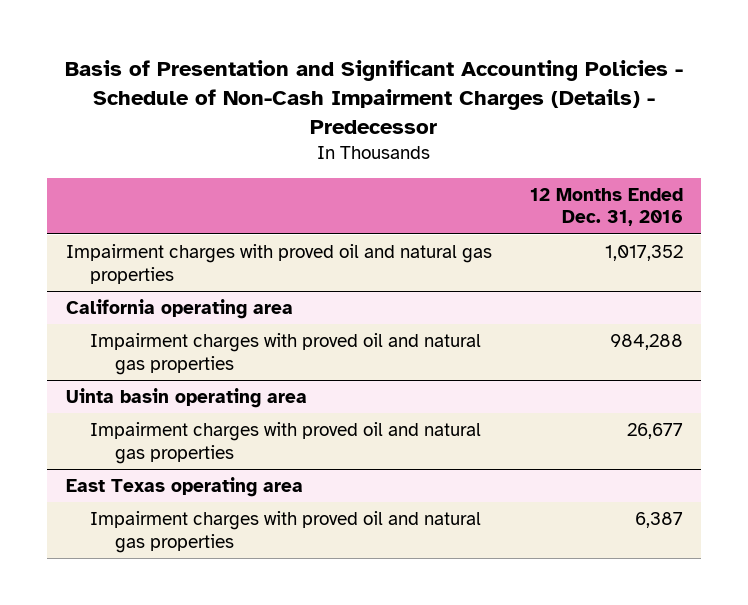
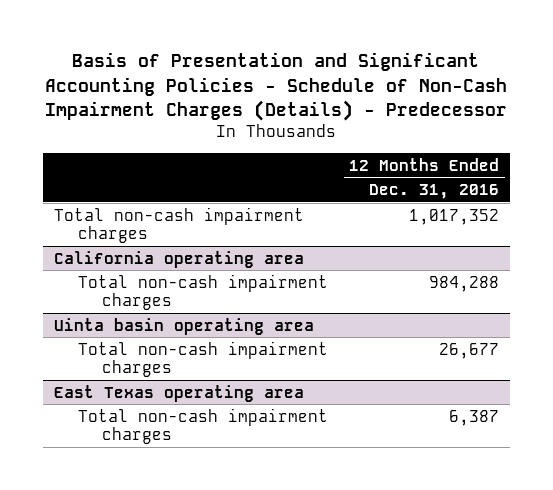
- Impairment charges with proved oil and natural gas properties | 1,017,352
+ Total non-cash impairment charges | 1,017,352
@ California operating area
- Impairment charges with proved oil and natural gas properties | 984,288
+ Total non-cash impairment charges | 984,288
@ Uinta basin operating area
- Impairment charges with proved oil and natural gas properties | 26,677
+ Total non-cash impairment charges | 26,677
@ East Texas operating area
- Impairment charges with proved oil and natural gas properties | 6,387
+ Total non-cash impairment charges | 6,387

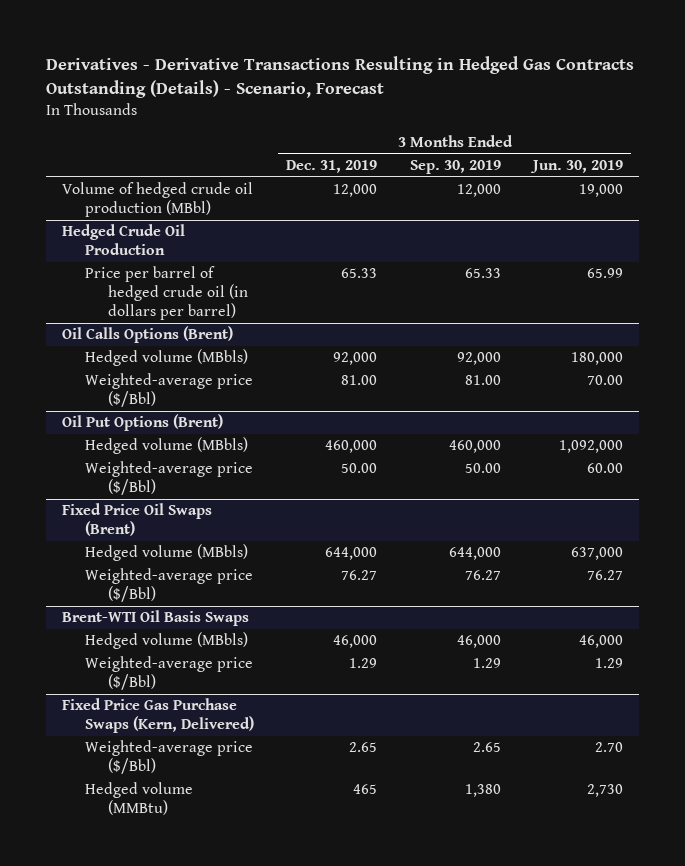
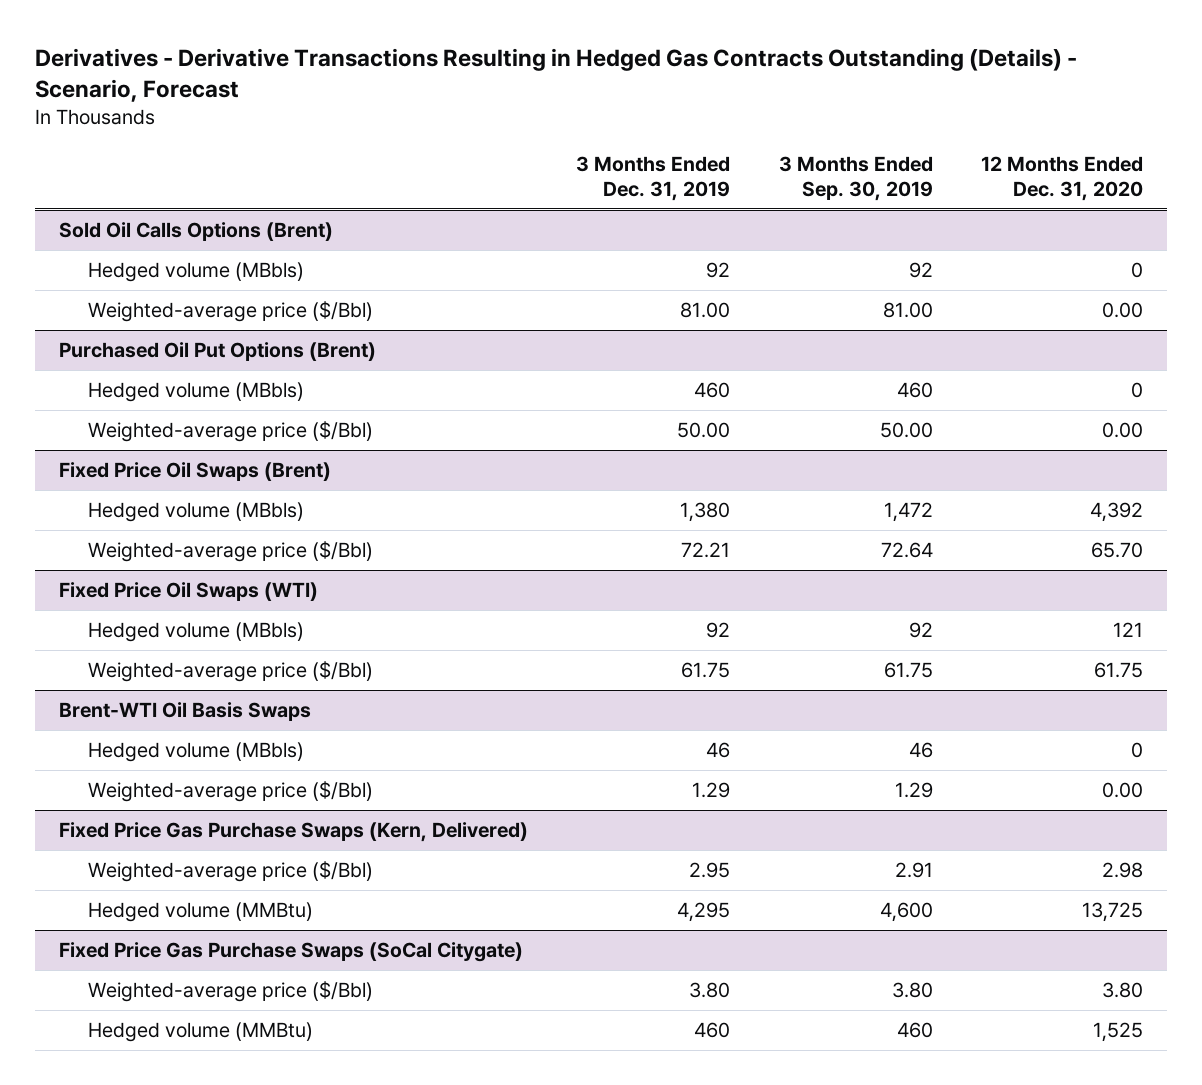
- | 3 Months Ended Dec. 31, 2019 | 3 Months Ended Sep. 30, 2019 | 3 Months Ended Jun. 30, 2019
+ | 3 Months Ended Dec. 31, 2019 | 3 Months Ended Sep. 30, 2019 | 12 Months Ended Dec. 31, 2020
- Volume of hedged crude oil production (MBbl) | 12,000 | 12,000 | 19,000
- Hedged Crude Oil Production
- Price per barrel of hedged crude oil (in dollars per barrel) | 65.33 | 65.33 | 65.99
- Oil Calls Options (Brent)
- Hedged volume (MBbls) | 92,000 | 92,000 | 180,000
+ Sold Oil Calls Options (Brent)
+ Hedged volume (MBbls) | 92 | 92 | 0
- Oil Put Options (Brent)
- Hedged volume (MBbls) | 460,000 | 460,000 | 1,092,000
+ Purchased Oil Put Options (Brent)
+ Hedged volume (MBbls) | 460 | 460 | 0
@ Fixed Price Oil Swaps (Brent)
- Hedged volume (MBbls) | 644,000 | 644,000 | 637,000
- Weighted-average price ($/Bbl) | 76.27 | 76.27 | 76.27
+ Hedged volume (MBbls) | 1,380 | 1,472 | 4,392
+ Weighted-average price ($/Bbl) | 72.21 | 72.64 | 65.70
+ Fixed Price Oil Swaps (WTI)
+ Hedged volume (MBbls) | 92 | 92 | 121
+ Weighted-average price ($/Bbl) | 61.75 | 61.75 | 61.75
@ Brent-WTI Oil Basis Swaps
- Hedged volume (MBbls) | 46,000 | 46,000 | 46,000
+ Hedged volume (MBbls) | 46 | 46 | 0
@ Fixed Price Gas Purchase Swaps (Kern, Delivered)
- Weighted-average price ($/Bbl) | 2.65 | 2.65 | 2.70
- Hedged volume (MMBtu) | 465 | 1,380 | 2,730
+ Weighted-average price ($/Bbl) | 2.95 | 2.91 | 2.98
+ Hedged volume (MMBtu) | 4,295 | 4,600 | 13,725
+ Fixed Price Gas Purchase Swaps (SoCal Citygate)
+ Weighted-average price ($/Bbl) | 3.80 | 3.80 | 3.80
+ Hedged volume (MMBtu) | 460 | 460 | 1,525

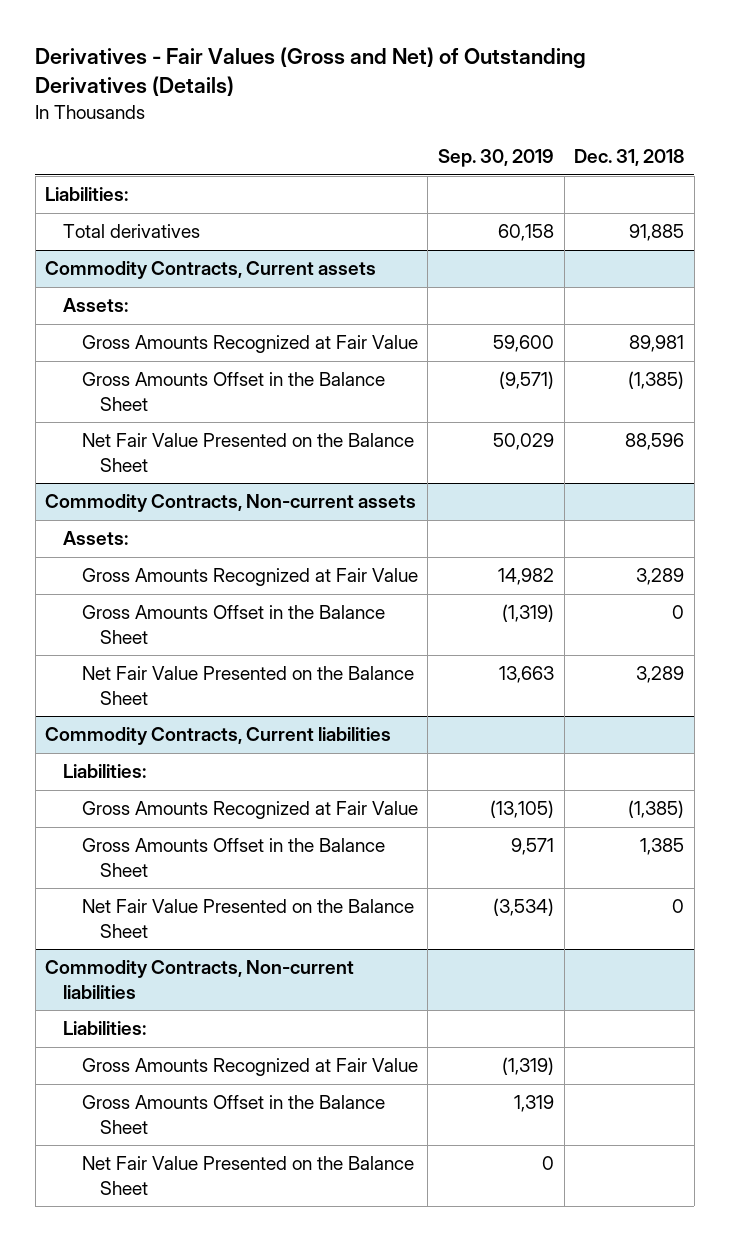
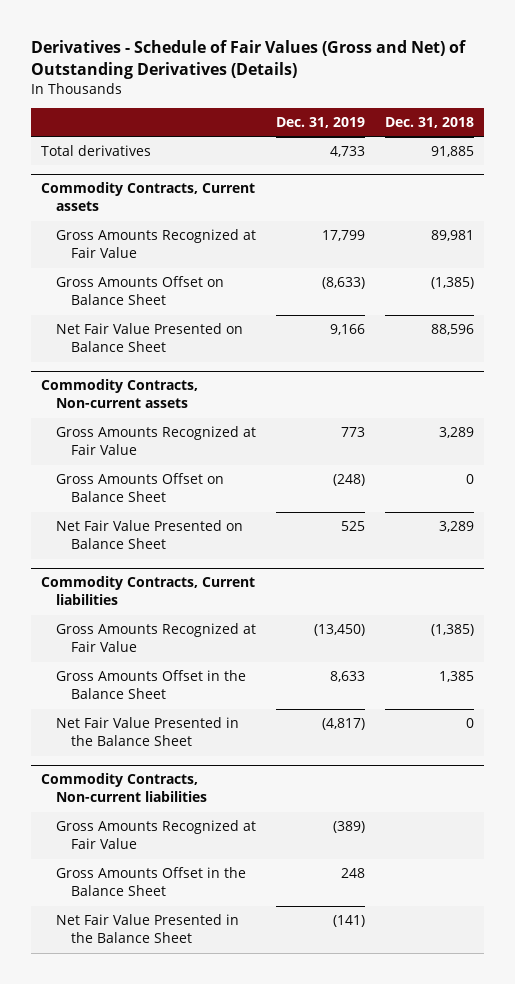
- Derivatives - Fair Values (Gross and Net) of Outstanding Derivatives (Details)
+ Derivatives - Schedule of Fair Values (Gross and Net) of Outstanding Derivatives (Details)
- | Sep. 30, 2019 | Dec. 31, 2018
+ | Dec. 31, 2019 | Dec. 31, 2018
- Liabilities:
@ Commodity Contracts, Current assets
- Assets:
- Gross Amounts Offset in the Balance Sheet | (9,571) | (1,385)
- Net Fair Value Presented on the Balance Sheet | 50,029 | 88,596
+ Gross Amounts Offset on Balance Sheet | (8,633) | (1,385)
+ Net Fair Value Presented on Balance Sheet | 9,166 | 88,596
@ Commodity Contracts, Non-current assets
- Assets:
- Gross Amounts Offset in the Balance Sheet | (1,319) | 0
- Net Fair Value Presented on the Balance Sheet | 13,663 | 3,289
+ Gross Amounts Offset on Balance Sheet | (248) | 0
+ Net Fair Value Presented on Balance Sheet | 525 | 3,289
@ Commodity Contracts, Current liabilities
- Liabilities:
- Net Fair Value Presented on the Balance Sheet | (3,534) | 0
+ Net Fair Value Presented in the Balance Sheet | (4,817) | 0
@ Commodity Contracts, Non-current liabilities
- Liabilities:
- Net Fair Value Presented on the Balance Sheet | 0 |
+ Net Fair Value Presented in the Balance Sheet | (141) |

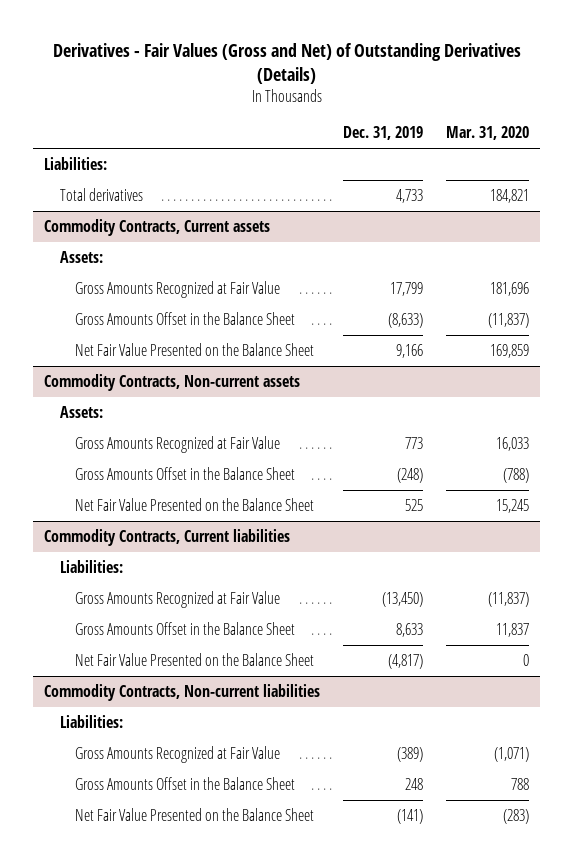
- Derivatives - Schedule of Fair Values (Gross and Net) of Outstanding Derivatives (Details)
+ Derivatives - Fair Values (Gross and Net) of Outstanding Derivatives (Details)
- | Dec. 31, 2019 | Dec. 31, 2018
+ | Dec. 31, 2019 | Mar. 31, 2020
+ Liabilities:
@ Commodity Contracts, Current assets
+ Assets:
- Gross Amounts Offset on Balance Sheet | (8,633) | (1,385)
- Net Fair Value Presented on Balance Sheet | 9,166 | 88,596
+ Gross Amounts Offset in the Balance Sheet | (8,633) | (11,837)
+ Net Fair Value Presented on the Balance Sheet | 9,166 | 169,859
@ Commodity Contracts, Non-current assets
+ Assets:
- Gross Amounts Offset on Balance Sheet | (248) | 0
- Net Fair Value Presented on Balance Sheet | 525 | 3,289
+ Gross Amounts Offset in the Balance Sheet | (248) | (788)
+ Net Fair Value Presented on the Balance Sheet | 525 | 15,245
@ Commodity Contracts, Current liabilities
+ Liabilities:
- Net Fair Value Presented in the Balance Sheet | (4,817) | 0
+ Net Fair Value Presented on the Balance Sheet | (4,817) | 0
@ Commodity Contracts, Non-current liabilities
+ Liabilities:
- Net Fair Value Presented in the Balance Sheet | (141) |
+ Net Fair Value Presented on the Balance Sheet | (141) | (283)

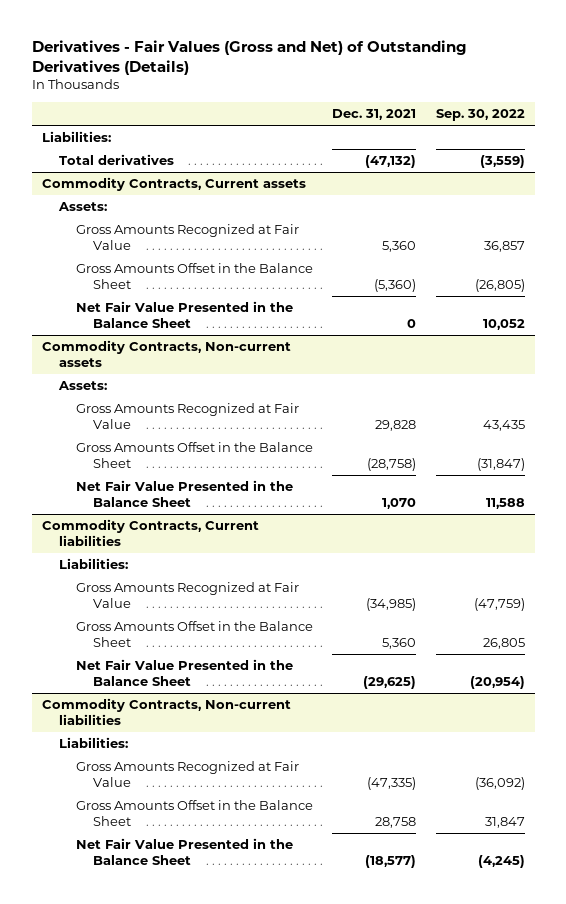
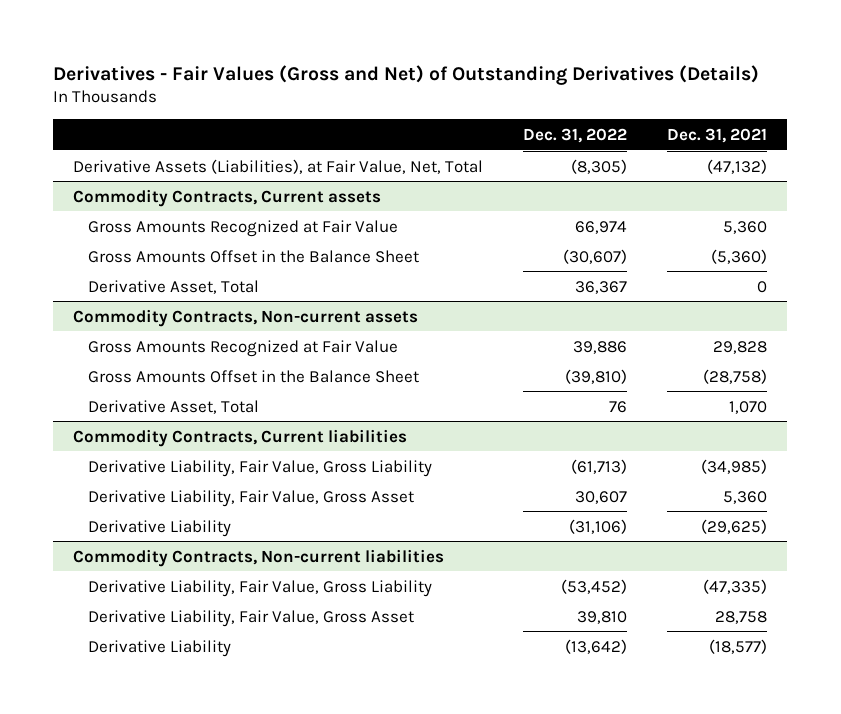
- | Dec. 31, 2021 | Sep. 30, 2022
+ | Dec. 31, 2022 | Dec. 31, 2021
- Liabilities:
- Total derivatives | (47,132) | (3,559)
+ Derivative Assets (Liabilities), at Fair Value, Net, Total | (8,305) | (47,132)
@ Commodity Contracts, Current assets
- Assets:
- Net Fair Value Presented in the Balance Sheet | 0 | 10,052
+ Derivative Asset, Total | 36,367 | 0
@ Commodity Contracts, Non-current assets
- Assets:
- Net Fair Value Presented in the Balance Sheet | 1,070 | 11,588
+ Derivative Asset, Total | 76 | 1,070
@ Commodity Contracts, Current liabilities
- Liabilities:
- Gross Amounts Recognized at Fair Value | (34,985) | (47,759)
- Gross Amounts Offset in the Balance Sheet | 5,360 | 26,805
- Net Fair Value Presented in the Balance Sheet | (29,625) | (20,954)
+ Derivative Liability, Fair Value, Gross Liability | (61,713) | (34,985)
+ Derivative Liability, Fair Value, Gross Asset | 30,607 | 5,360
+ Derivative Liability | (31,106) | (29,625)
@ Commodity Contracts, Non-current liabilities
- Liabilities:
- Gross Amounts Recognized at Fair Value | (47,335) | (36,092)
- Gross Amounts Offset in the Balance Sheet | 28,758 | 31,847
- Net Fair Value Presented in the Balance Sheet | (18,577) | (4,245)
+ Derivative Liability, Fair Value, Gross Liability | (53,452) | (47,335)
+ Derivative Liability, Fair Value, Gross Asset | 39,810 | 28,758
+ Derivative Liability | (13,642) | (18,577)

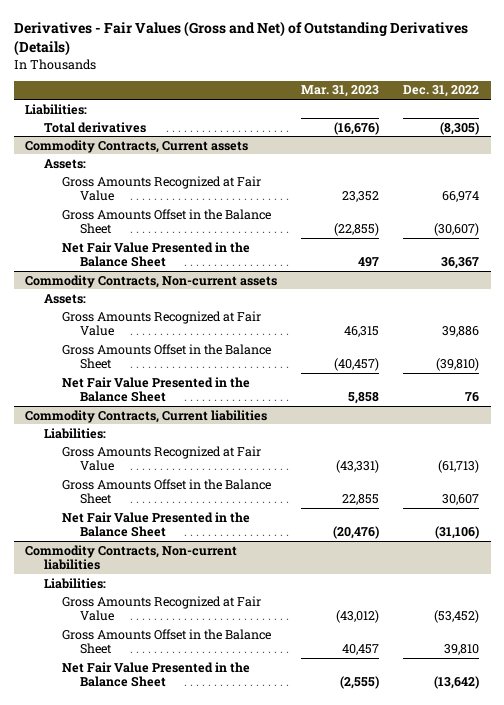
- | Dec. 31, 2022 | Dec. 31, 2021
+ | Mar. 31, 2023 | Dec. 31, 2022
- Derivative Assets (Liabilities), at Fair Value, Net, Total | (8,305) | (47,132)
+ Liabilities:
+ Total derivatives | (16,676) | (8,305)
@ Commodity Contracts, Current assets
+ Assets:
- Derivative Asset, Total | 36,367 | 0
+ Net Fair Value Presented in the Balance Sheet | 497 | 36,367
@ Commodity Contracts, Non-current assets
+ Assets:
- Derivative Asset, Total | 76 | 1,070
+ Net Fair Value Presented in the Balance Sheet | 5,858 | 76
@ Commodity Contracts, Current liabilities
- Derivative Liability, Fair Value, Gross Liability | (61,713) | (34,985)
- Derivative Liability, Fair Value, Gross Asset | 30,607 | 5,360
- Derivative Liability | (31,106) | (29,625)
+ Liabilities:
+ Gross Amounts Recognized at Fair Value | (43,331) | (61,713)
+ Gross Amounts Offset in the Balance Sheet | 22,855 | 30,607
+ Net Fair Value Presented in the Balance Sheet | (20,476) | (31,106)
@ Commodity Contracts, Non-current liabilities
- Derivative Liability, Fair Value, Gross Liability | (53,452) | (47,335)
- Derivative Liability, Fair Value, Gross Asset | 39,810 | 28,758
- Derivative Liability | (13,642) | (18,577)
+ Liabilities:
+ Gross Amounts Recognized at Fair Value | (43,012) | (53,452)
+ Gross Amounts Offset in the Balance Sheet | 40,457 | 39,810
+ Net Fair Value Presented in the Balance Sheet | (2,555) | (13,642)

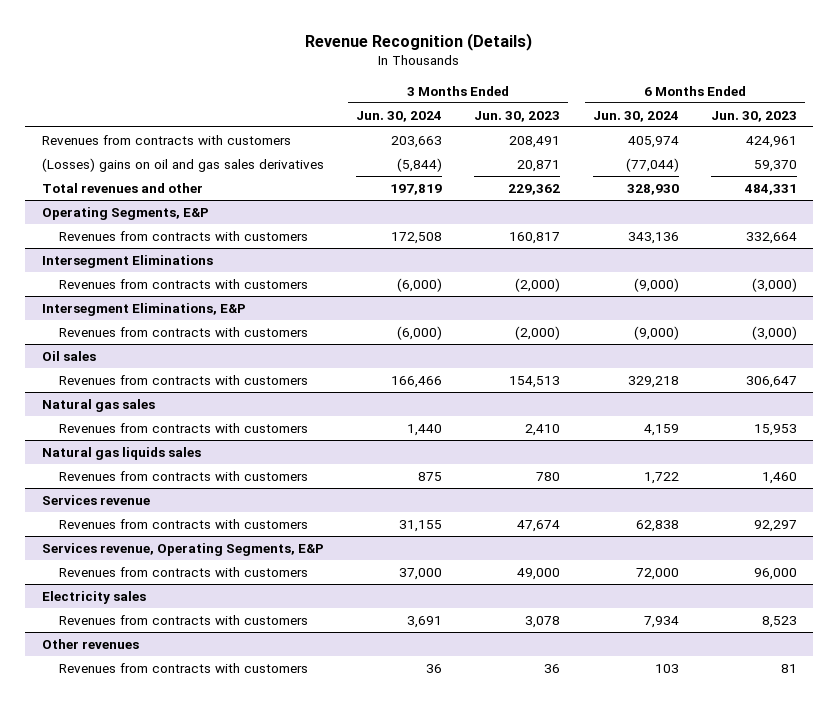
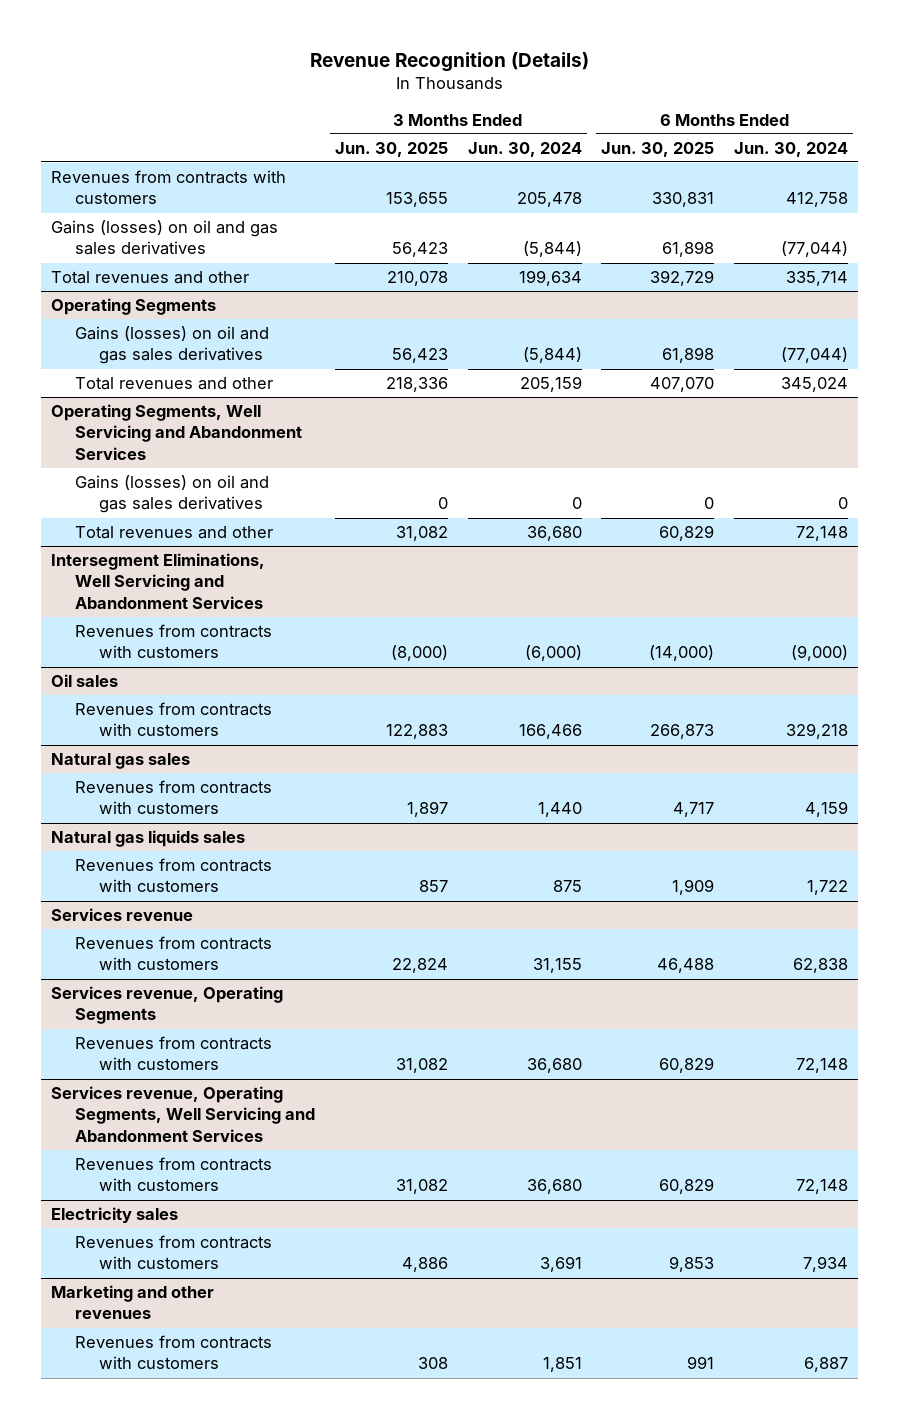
- | 3 Months Ended Jun. 30, 2024 | 3 Months Ended Jun. 30, 2023 | 6 Months Ended Jun. 30, 2024 | 6 Months Ended Jun. 30, 2023
+ | 3 Months Ended Jun. 30, 2025 | 3 Months Ended Jun. 30, 2024 | 6 Months Ended Jun. 30, 2025 | 6 Months Ended Jun. 30, 2024
- Revenues from contracts with customers | 203,663 | 208,491 | 405,974 | 424,961
- (Losses) gains on oil and gas sales derivatives | (5,844) | 20,871 | (77,044) | 59,370
- Total revenues and other | 197,819 | 229,362 | 328,930 | 484,331
- Operating Segments, E&P
- Revenues from contracts with customers | 172,508 | 160,817 | 343,136 | 332,664
- Intersegment Eliminations
- Revenues from contracts with customers | (6,000) | (2,000) | (9,000) | (3,000)
- Intersegment Eliminations, E&P
+ Revenues from contracts with customers | 153,655 | 205,478 | 330,831 | 412,758
+ Gains (losses) on oil and gas sales derivatives | 56,423 | (5,844) | 61,898 | (77,044)
+ Total revenues and other | 210,078 | 199,634 | 392,729 | 335,714
+ Operating Segments
+ Gains (losses) on oil and gas sales derivatives | 56,423 | (5,844) | 61,898 | (77,044)
+ Total revenues and other | 218,336 | 205,159 | 407,070 | 345,024
+ Operating Segments, Well Servicing and Abandonment Services
+ Gains (losses) on oil and gas sales derivatives | 0 | 0 | 0 | 0
+ Total revenues and other | 31,082 | 36,680 | 60,829 | 72,148
+ Intersegment Eliminations, Well Servicing and Abandonment Services
- Services revenue, Operating Segments, E&P
- Revenues from contracts with customers | 37,000 | 49,000 | 72,000 | 96,000
+ Services revenue, Operating Segments
+ Revenues from contracts with customers | 31,082 | 36,680 | 60,829 | 72,148
+ Services revenue, Operating Segments, Well Servicing and Abandonment Services
+ Revenues from contracts with customers | 31,082 | 36,680 | 60,829 | 72,148
- Other revenues
- Revenues from contracts with customers | 36 | 36 | 103 | 81
+ Marketing and other revenues
+ Revenues from contracts with customers | 308 | 1,851 | 991 | 6,887

